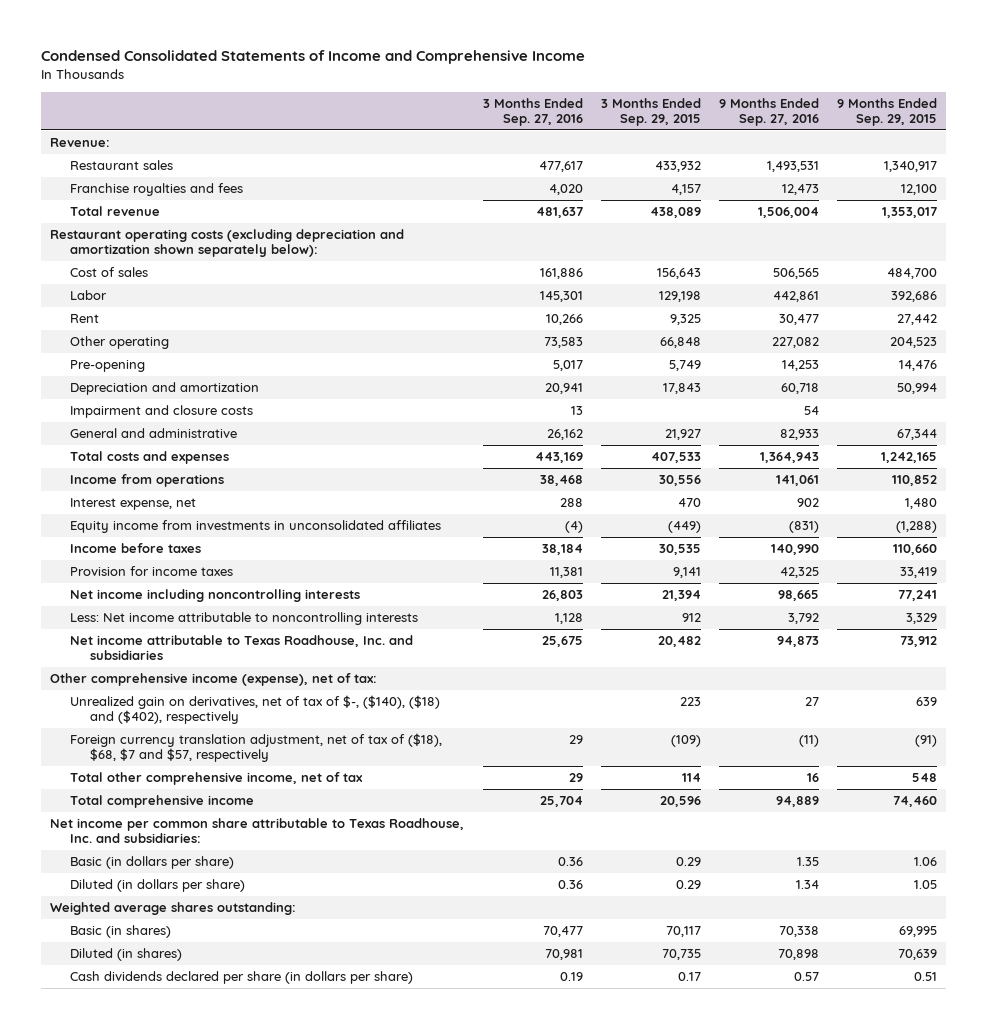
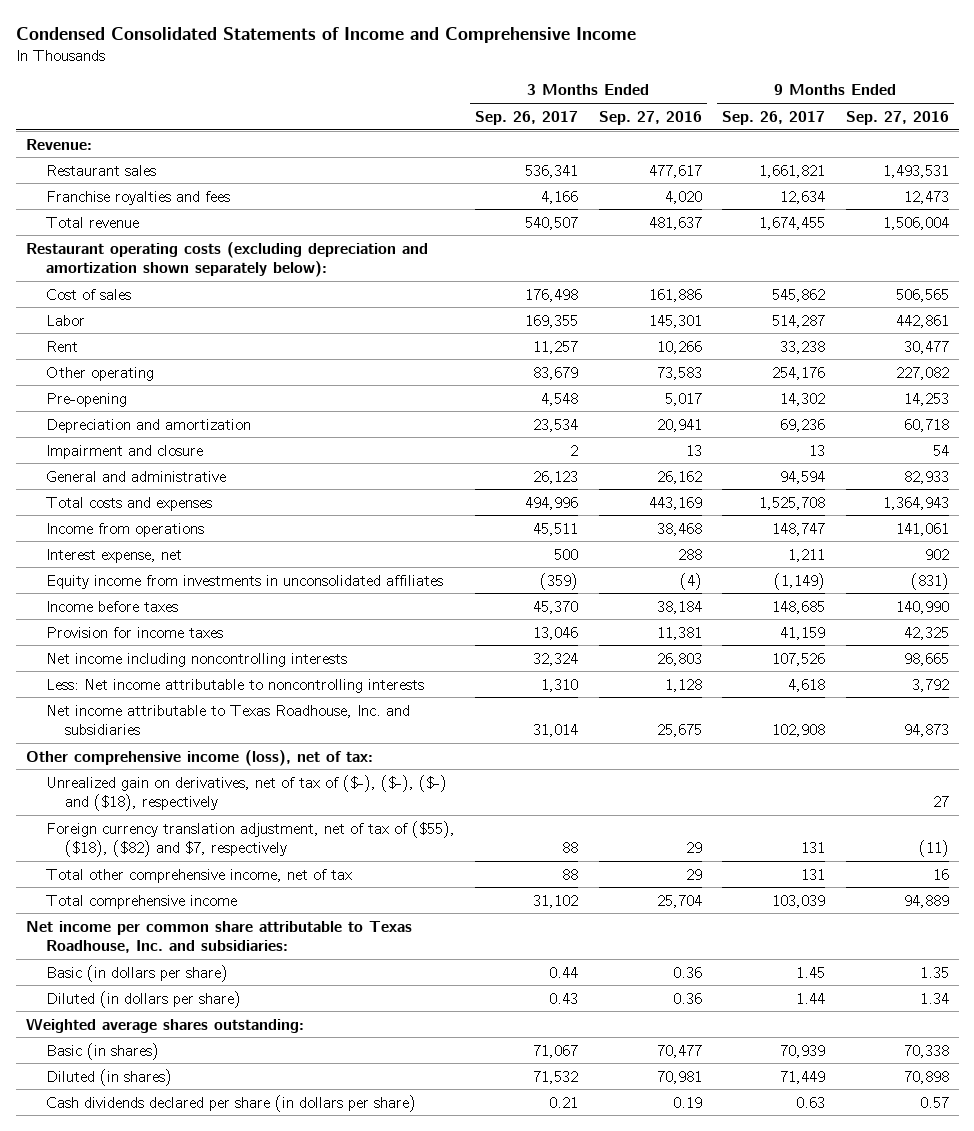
- | 3 Months Ended Sep. 27, 2016 | 3 Months Ended Sep. 29, 2015 | 9 Months Ended Sep. 27, 2016 | 9 Months Ended Sep. 29, 2015
+ | 3 Months Ended Sep. 26, 2017 | 3 Months Ended Sep. 27, 2016 | 9 Months Ended Sep. 26, 2017 | 9 Months Ended Sep. 27, 2016
- Impairment and closure costs | 13 | | 54 |
+ Impairment and closure | 2 | 13 | 13 | 54
- Other comprehensive income (expense), net of tax:
- Unrealized gain on derivatives, net of tax of $-, ($140), ($18) and ($402), respectively | | 223 | 27 | 639
- Foreign currency translation adjustment, net of tax of ($18), $68, $7 and $57, respectively | 29 | (109) | (11) | (91)
+ Other comprehensive income (loss), net of tax:
+ Unrealized gain on derivatives, net of tax of ($-), ($-), ($-) and ($18), respectively | | | | 27
+ Foreign currency translation adjustment, net of tax of ($55), ($18), ($82) and $7, respectively | 88 | 29 | 131 | (11)

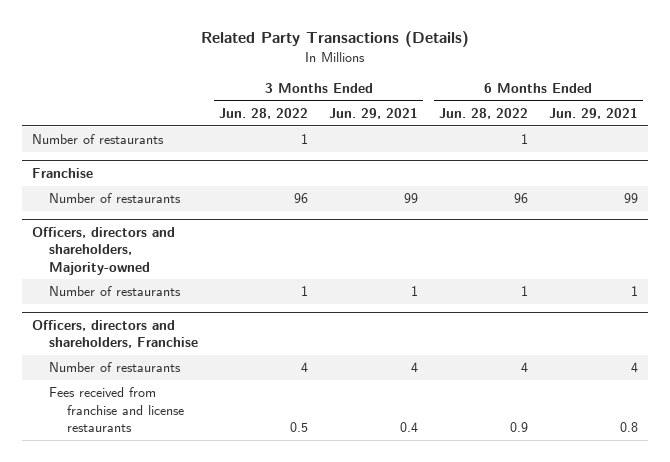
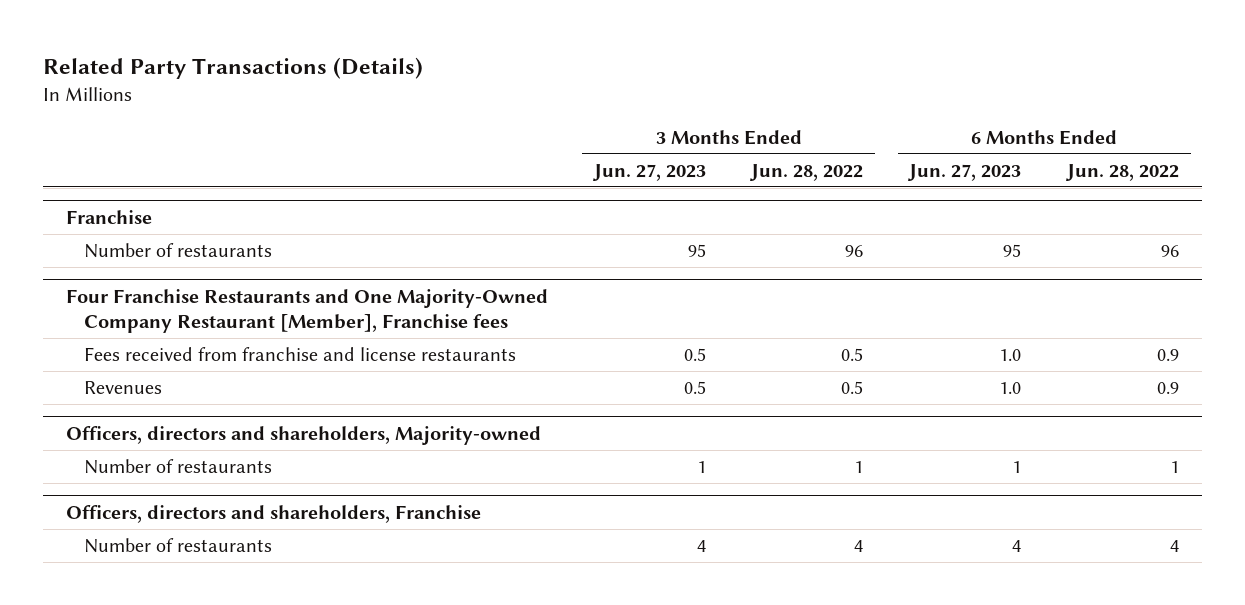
- | 3 Months Ended Jun. 28, 2022 | 3 Months Ended Jun. 29, 2021 | 6 Months Ended Jun. 28, 2022 | 6 Months Ended Jun. 29, 2021
+ | 3 Months Ended Jun. 27, 2023 | 3 Months Ended Jun. 28, 2022 | 6 Months Ended Jun. 27, 2023 | 6 Months Ended Jun. 28, 2022
- Number of restaurants | 1 | | 1 |
+ Four Franchise Restaurants and One Majority-Owned Company Restaurant [Member], Franchise fees
+ Fees received from franchise and license restaurants | 0.5 | 0.5 | 1.0 | 0.9
+ Revenues | 0.5 | 0.5 | 1.0 | 0.9
@ Officers, directors and shareholders, Franchise
- Fees received from franchise and license restaurants | 0.5 | 0.4 | 0.9 | 0.8

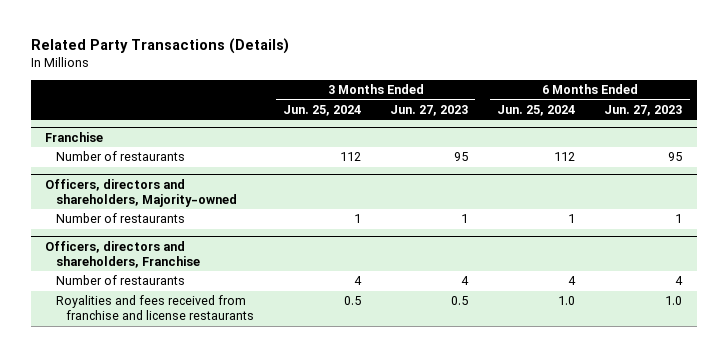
- | 3 Months Ended Jun. 27, 2023 | 3 Months Ended Jun. 28, 2022 | 6 Months Ended Jun. 27, 2023 | 6 Months Ended Jun. 28, 2022
+ | 3 Months Ended Jun. 25, 2024 | 3 Months Ended Jun. 27, 2023 | 6 Months Ended Jun. 25, 2024 | 6 Months Ended Jun. 27, 2023
- Four Franchise Restaurants and One Majority-Owned Company Restaurant [Member], Franchise fees
- Fees received from franchise and license restaurants | 0.5 | 0.5 | 1.0 | 0.9
- Revenues | 0.5 | 0.5 | 1.0 | 0.9
@ Officers, directors and shareholders, Franchise
+ Royalities and fees received from franchise and license restaurants | 0.5 | 0.5 | 1.0 | 1.0

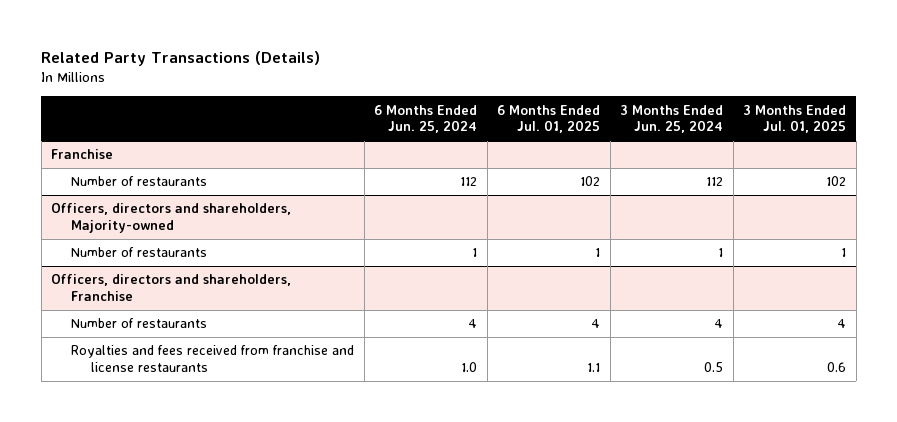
- | 3 Months Ended Jun. 25, 2024 | 3 Months Ended Jun. 27, 2023 | 6 Months Ended Jun. 25, 2024 | 6 Months Ended Jun. 27, 2023
+ | 6 Months Ended Jun. 25, 2024 | 6 Months Ended Jul. 01, 2025 | 3 Months Ended Jun. 25, 2024 | 3 Months Ended Jul. 01, 2025
@ Officers, directors and shareholders, Franchise
- Royalities and fees received from franchise and license restaurants | 0.5 | 0.5 | 1.0 | 1.0
+ Royalties and fees received from franchise and license restaurants | 1.0 | 1.1 | 0.5 | 0.6

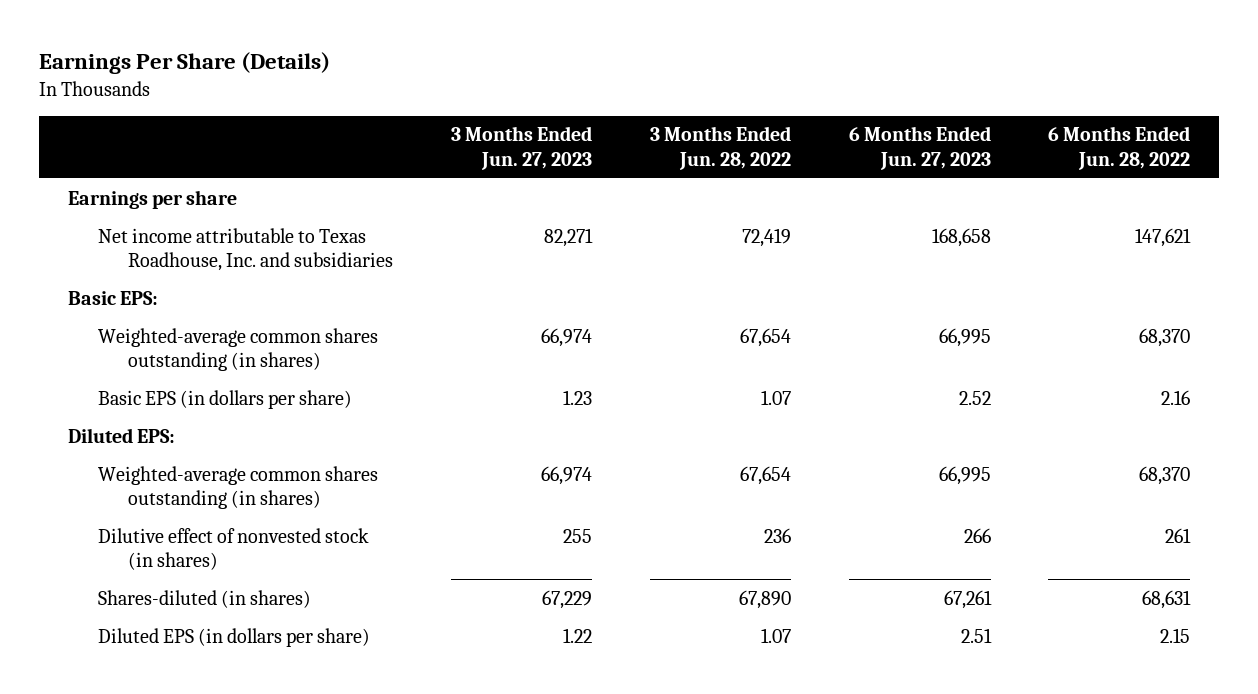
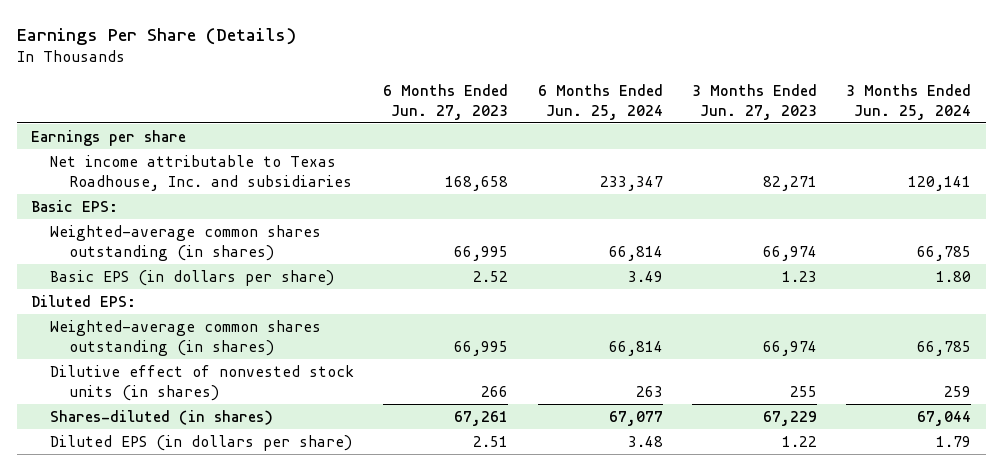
- | 3 Months Ended Jun. 27, 2023 | 3 Months Ended Jun. 28, 2022 | 6 Months Ended Jun. 27, 2023 | 6 Months Ended Jun. 28, 2022
+ | 6 Months Ended Jun. 27, 2023 | 6 Months Ended Jun. 25, 2024 | 3 Months Ended Jun. 27, 2023 | 3 Months Ended Jun. 25, 2024
- Dilutive effect of nonvested stock (in shares) | 255 | 236 | 266 | 261
+ Dilutive effect of nonvested stock units (in shares) | 266 | 263 | 255 | 259

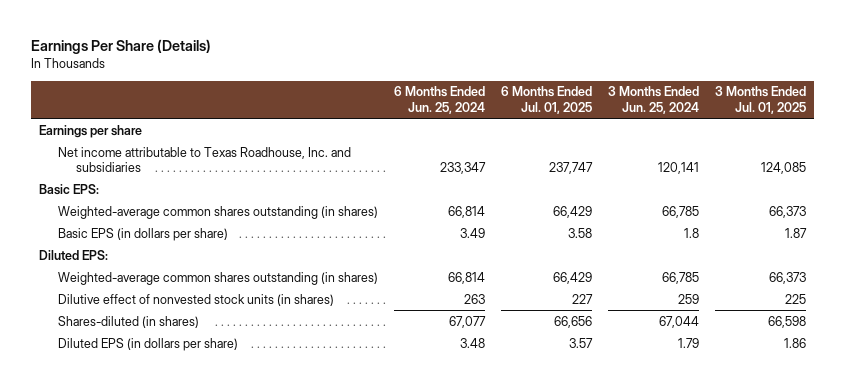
- | 6 Months Ended Jun. 27, 2023 | 6 Months Ended Jun. 25, 2024 | 3 Months Ended Jun. 27, 2023 | 3 Months Ended Jun. 25, 2024
+ | 6 Months Ended Jun. 25, 2024 | 6 Months Ended Jul. 01, 2025 | 3 Months Ended Jun. 25, 2024 | 3 Months Ended Jul. 01, 2025
- Basic EPS (in dollars per share) | 2.52 | 3.49 | 1.23 | 1.80
+ Basic EPS (in dollars per share) | 3.49 | 3.58 | 1.8 | 1.87

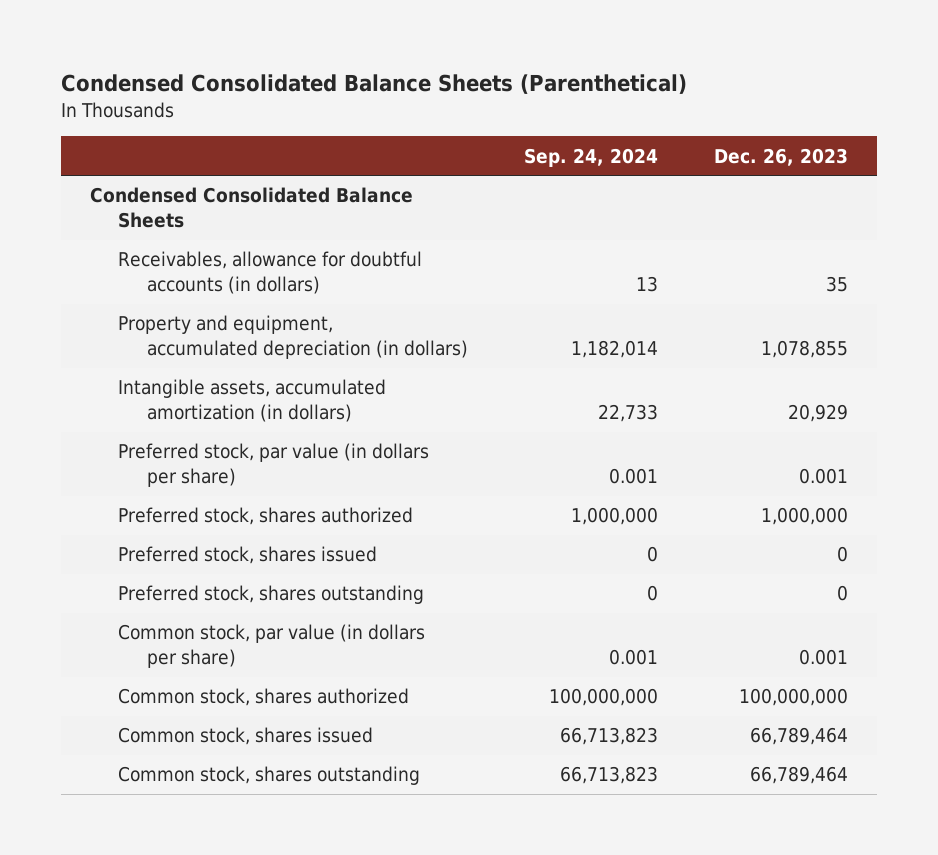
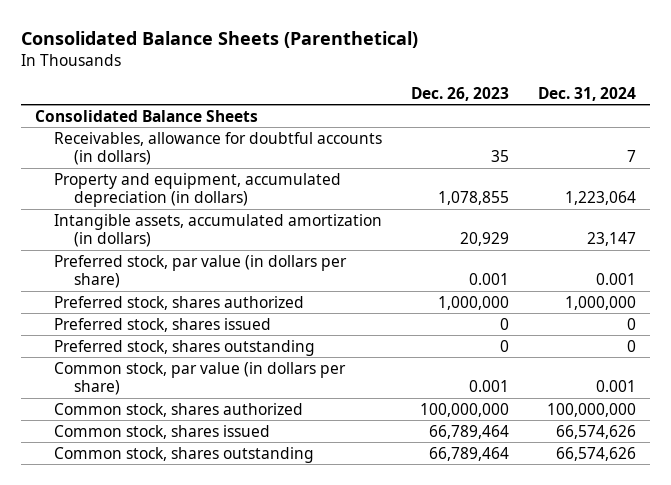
- Condensed Consolidated Balance Sheets (Parenthetical)
+ Consolidated Balance Sheets (Parenthetical)
- | Sep. 24, 2024 | Dec. 26, 2023
+ | Dec. 26, 2023 | Dec. 31, 2024
- Condensed Consolidated Balance Sheets
+ Consolidated Balance Sheets

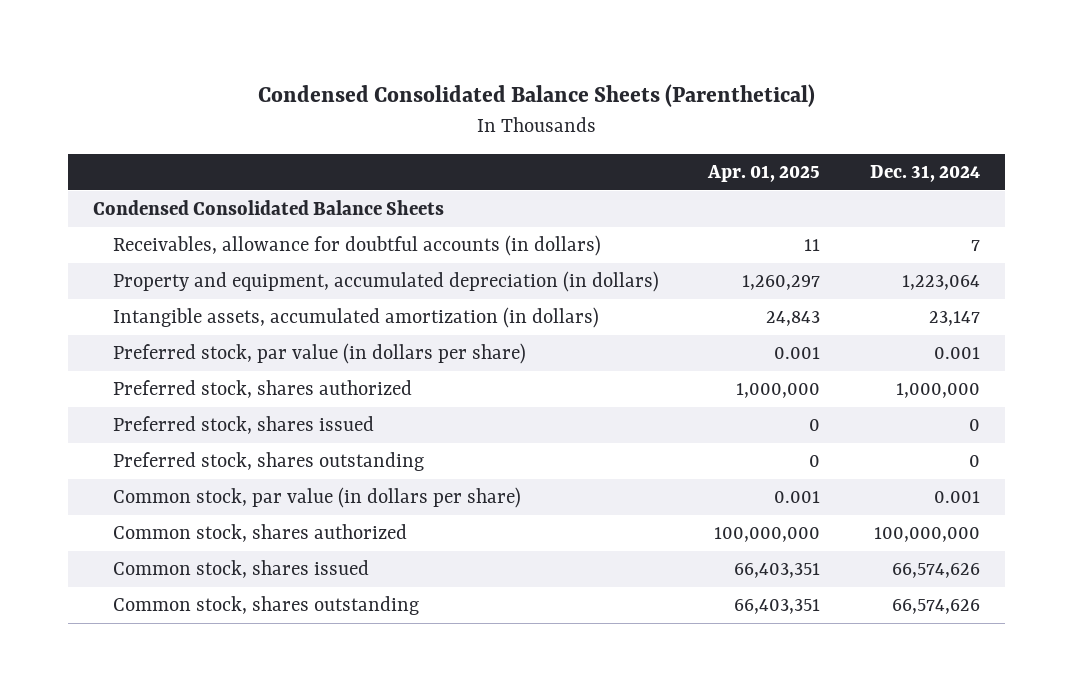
- Consolidated Balance Sheets (Parenthetical)
+ Condensed Consolidated Balance Sheets (Parenthetical)
- | Dec. 26, 2023 | Dec. 31, 2024
+ | Apr. 01, 2025 | Dec. 31, 2024
- Consolidated Balance Sheets
+ Condensed Consolidated Balance Sheets

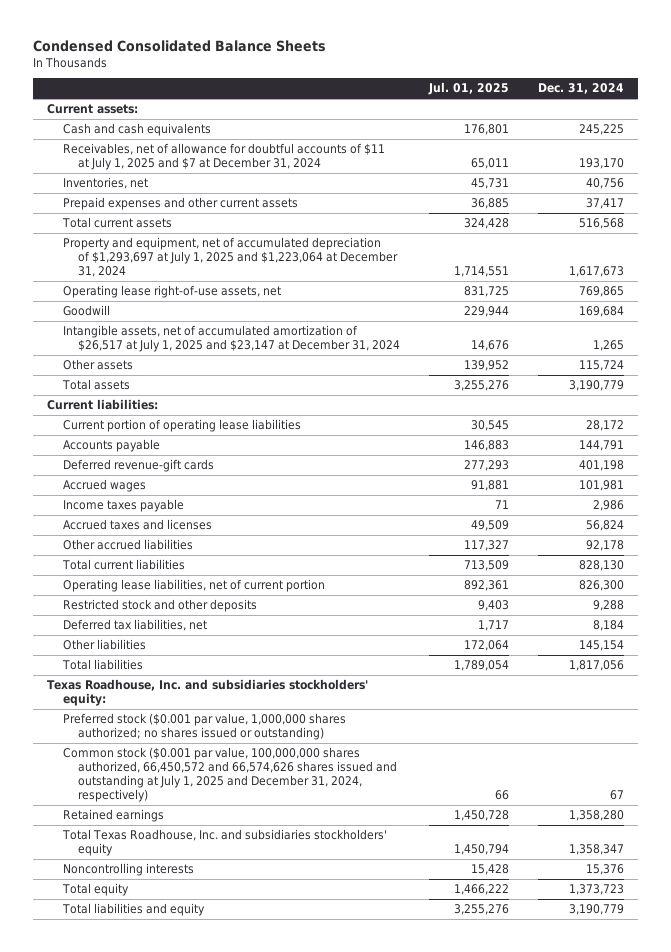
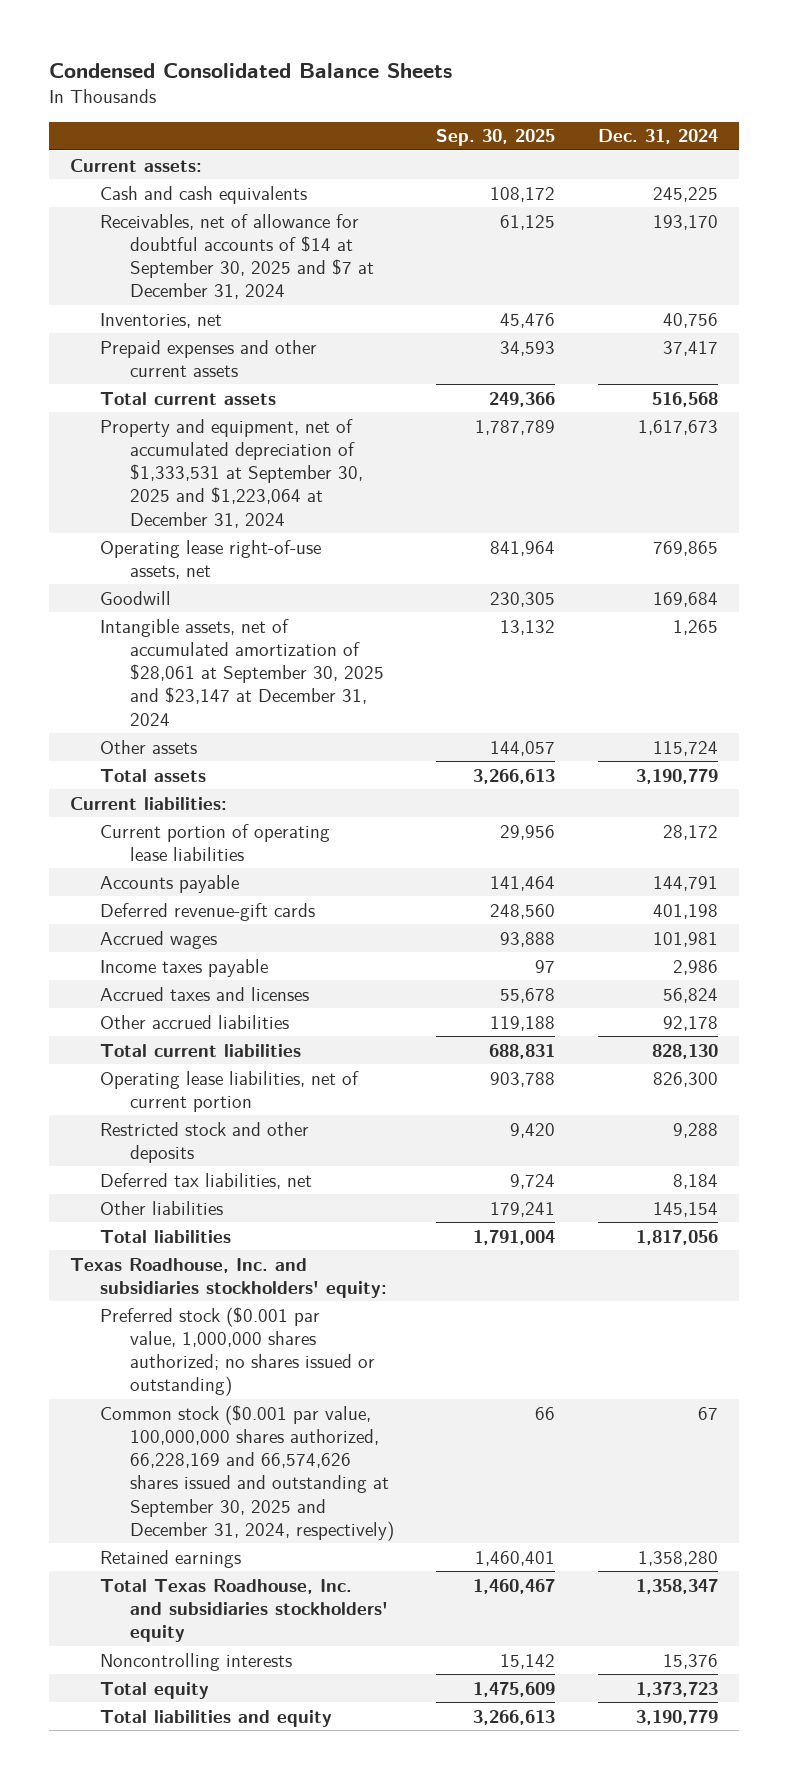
- | Jul. 01, 2025 | Dec. 31, 2024
+ | Sep. 30, 2025 | Dec. 31, 2024
- Receivables, net of allowance for doubtful accounts of $11 at July 1, 2025 and $7 at December 31, 2024 | 65,011 | 193,170
+ Receivables, net of allowance for doubtful accounts of $14 at September 30, 2025 and $7 at December 31, 2024 | 61,125 | 193,170
- Property and equipment, net of accumulated depreciation of $1,293,697 at July 1, 2025 and $1,223,064 at December 31, 2024 | 1,714,551 | 1,617,673
+ Property and equipment, net of accumulated depreciation of $1,333,531 at September 30, 2025 and $1,223,064 at December 31, 2024 | 1,787,789 | 1,617,673
- Intangible assets, net of accumulated amortization of $26,517 at July 1, 2025 and $23,147 at December 31, 2024 | 14,676 | 1,265
+ Intangible assets, net of accumulated amortization of $28,061 at September 30, 2025 and $23,147 at December 31, 2024 | 13,132 | 1,265
- Common stock ($0.001 par value, 100,000,000 shares authorized, 66,450,572 and 66,574,626 shares issued and outstanding at July 1, 2025 and December 31, 2024, respectively) | 66 | 67
+ Common stock ($0.001 par value, 100,000,000 shares authorized, 66,228,169 and 66,574,626 shares issued and outstanding at September 30, 2025 and December 31, 2024, respectively) | 66 | 67

